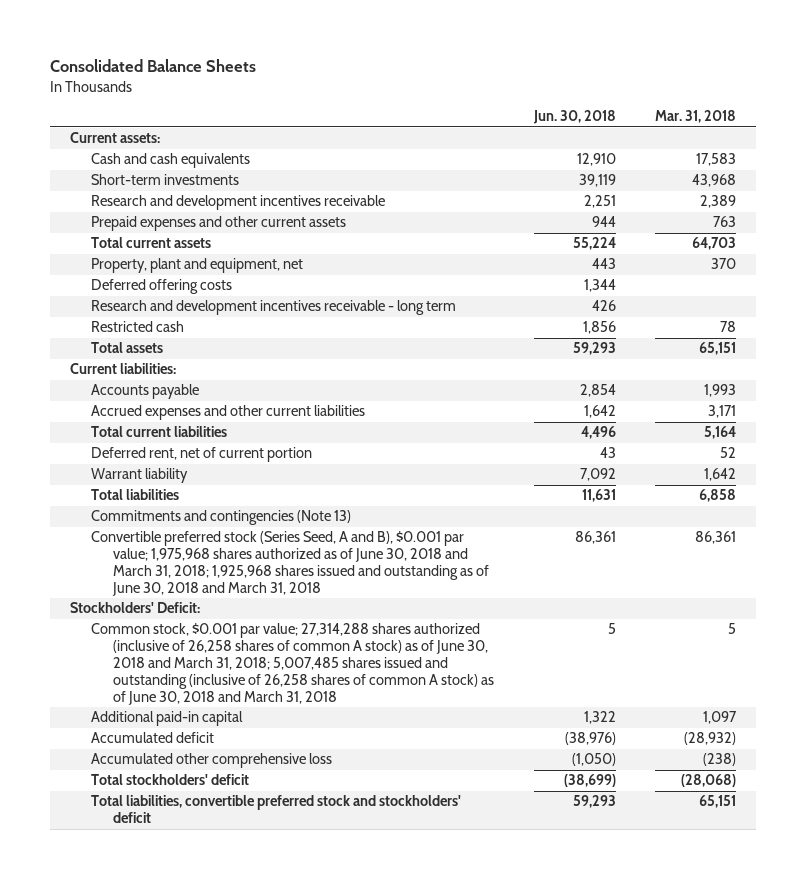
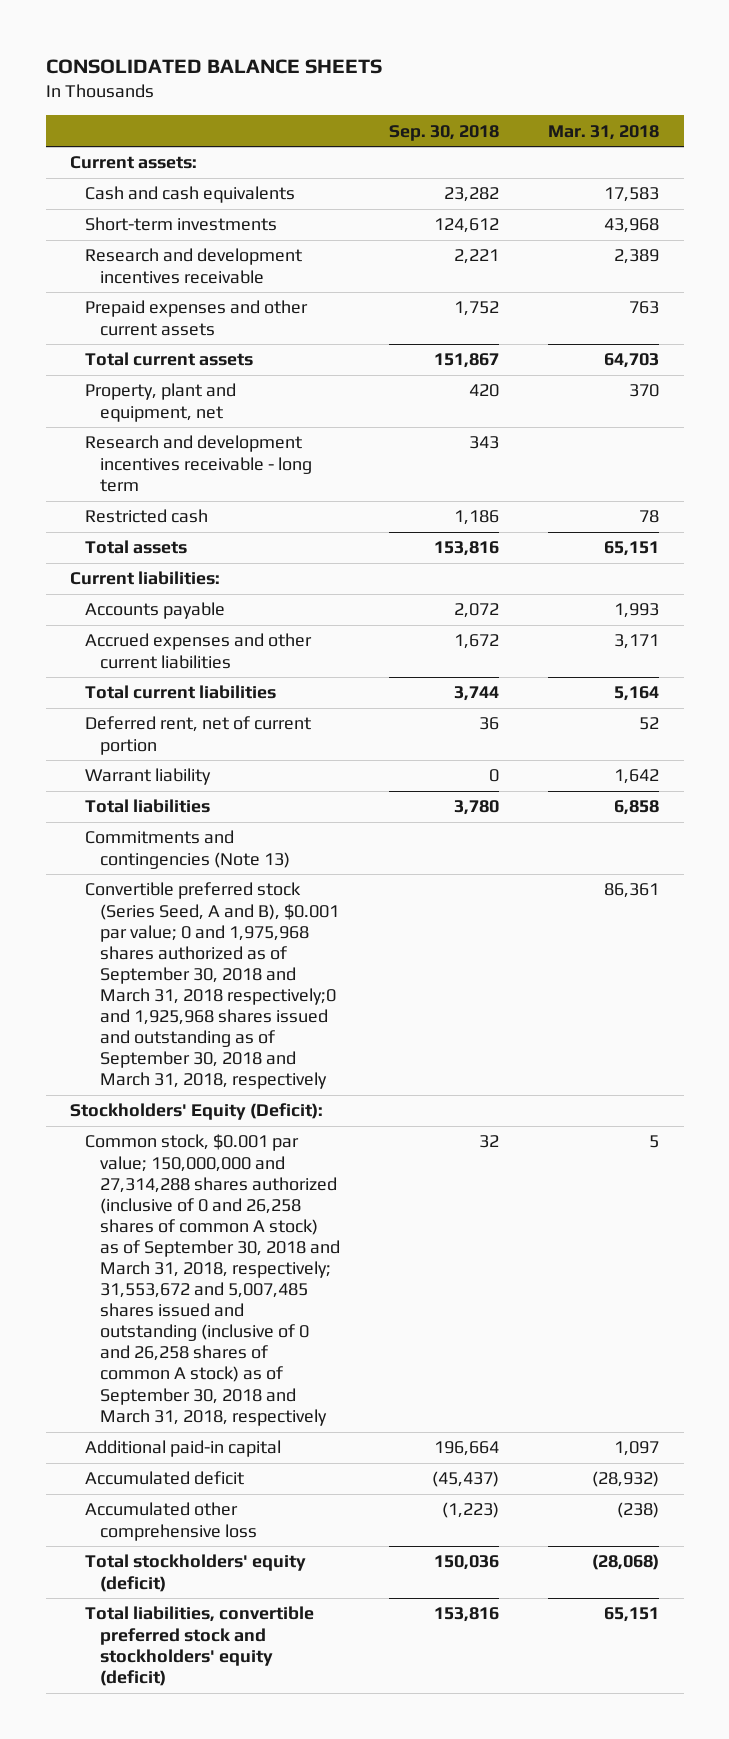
- Consolidated Balance Sheets
+ CONSOLIDATED BALANCE SHEETS
- | Jun. 30, 2018 | Mar. 31, 2018
+ | Sep. 30, 2018 | Mar. 31, 2018
- Deferred offering costs | 1,344 |
- Convertible preferred stock (Series Seed, A and B), $0.001 par value; 1,975,968 shares authorized as of June 30, 2018 and March 31, 2018; 1,925,968 shares issued and outstanding as of June 30, 2018 and March 31, 2018 | 86,361 | 86,361
- Stockholders' Deficit:
- Common stock, $0.001 par value; 27,314,288 shares authorized (inclusive of 26,258 shares of common A stock) as of June 30, 2018 and March 31, 2018; 5,007,485 shares issued and outstanding (inclusive of 26,258 shares of common A stock) as of June 30, 2018 and March 31, 2018 | 5 | 5
+ Convertible preferred stock (Series Seed, A and B), $0.001 par value; 0 and 1,975,968 shares authorized as of September 30, 2018 and March 31, 2018 respectively;0 and 1,925,968 shares issued and outstanding as of September 30, 2018 and March 31, 2018, respectively | | 86,361
+ Stockholders' Equity (Deficit):
+ Common stock, $0.001 par value; 150,000,000 and 27,314,288 shares authorized (inclusive of 0 and 26,258 shares of common A stock) as of September 30, 2018 and March 31, 2018, respectively; 31,553,672 and 5,007,485 shares issued and outstanding (inclusive of 0 and 26,258 shares of common A stock) as of September 30, 2018 and March 31, 2018, respectively | 32 | 5
- Total stockholders' deficit | (38,699) | (28,068)
- Total liabilities, convertible preferred stock and stockholders' deficit | 59,293 | 65,151
+ Total stockholders' equity (deficit) | 150,036 | (28,068)
+ Total liabilities, convertible preferred stock and stockholders' equity (deficit) | 153,816 | 65,151

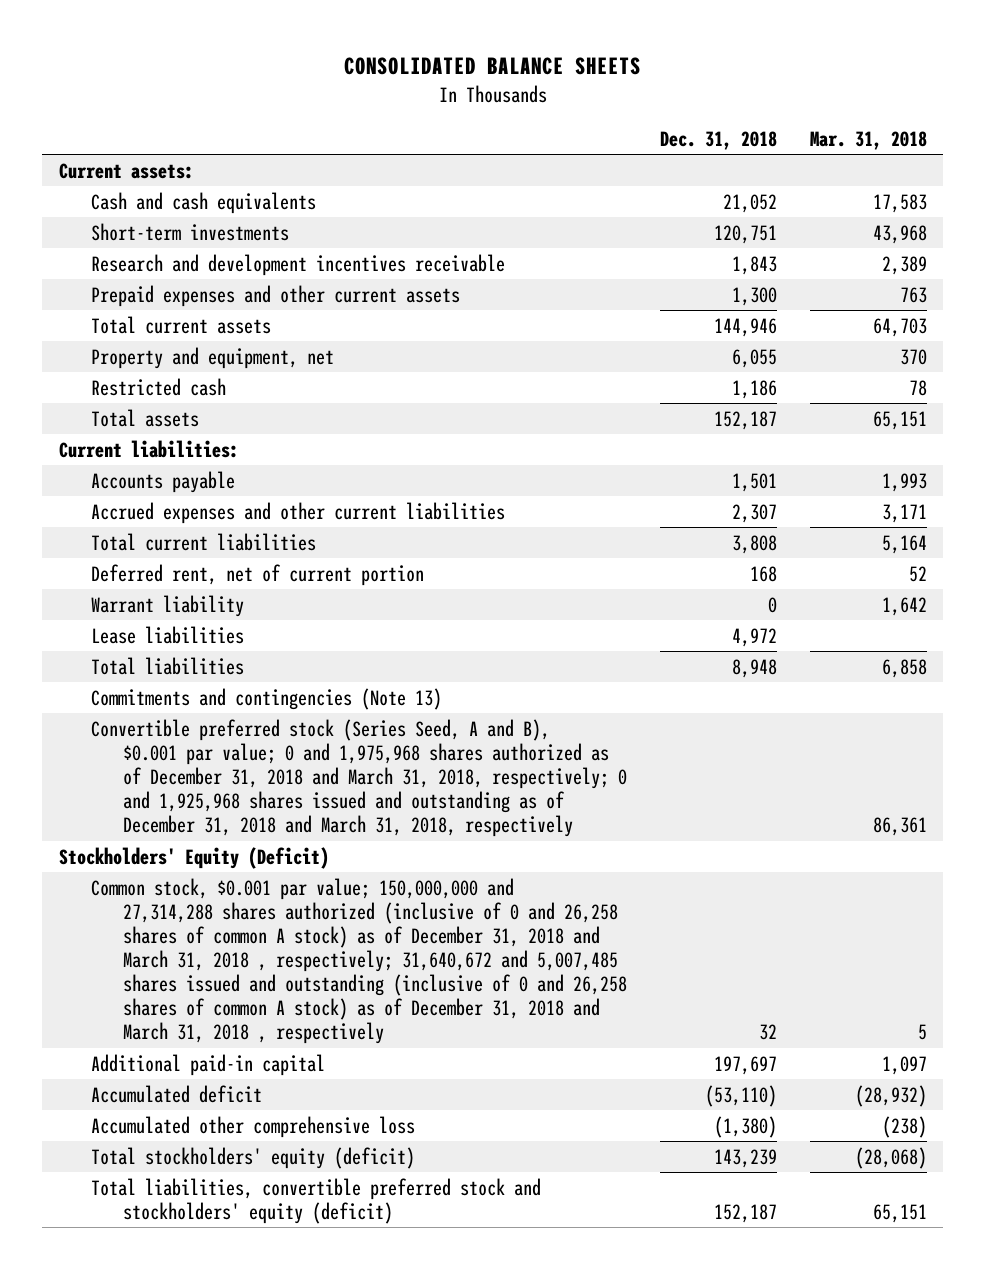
- | Sep. 30, 2018 | Mar. 31, 2018
+ | Dec. 31, 2018 | Mar. 31, 2018
- Property, plant and equipment, net | 420 | 370
- Research and development incentives receivable - long term | 343 |
+ Property and equipment, net | 6,055 | 370
+ Lease liabilities | 4,972 |
- Convertible preferred stock (Series Seed, A and B), $0.001 par value; 0 and 1,975,968 shares authorized as of September 30, 2018 and March 31, 2018 respectively;0 and 1,925,968 shares issued and outstanding as of September 30, 2018 and March 31, 2018, respectively | | 86,361
- Stockholders' Equity (Deficit):
- Common stock, $0.001 par value; 150,000,000 and 27,314,288 shares authorized (inclusive of 0 and 26,258 shares of common A stock) as of September 30, 2018 and March 31, 2018, respectively; 31,553,672 and 5,007,485 shares issued and outstanding (inclusive of 0 and 26,258 shares of common A stock) as of September 30, 2018 and March 31, 2018, respectively | 32 | 5
+ Convertible preferred stock (Series Seed, A and B), $0.001 par value; 0 and 1,975,968 shares authorized as of December 31, 2018 and March 31, 2018, respectively; 0 and 1,925,968 shares issued and outstanding as of December 31, 2018 and March 31, 2018, respectively | | 86,361
+ Stockholders' Equity (Deficit)
+ Common stock, $0.001 par value; 150,000,000 and 27,314,288 shares authorized (inclusive of 0 and 26,258 shares of common A stock) as of December 31, 2018 and March 31, 2018 , respectively; 31,640,672 and 5,007,485 shares issued and outstanding (inclusive of 0 and 26,258 shares of common A stock) as of December 31, 2018 and March 31, 2018 , respectively | 32 | 5

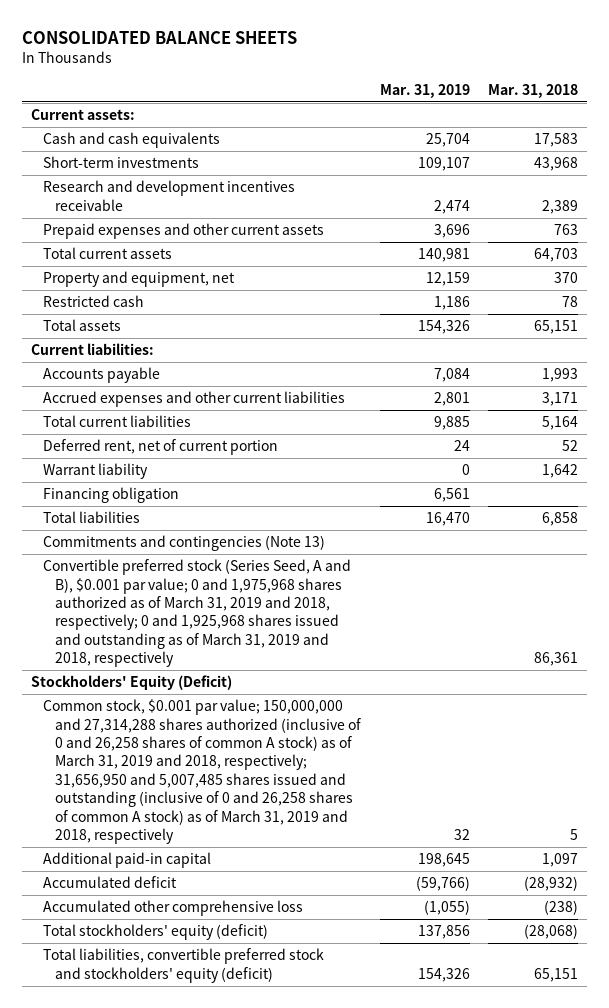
- | Dec. 31, 2018 | Mar. 31, 2018
+ | Mar. 31, 2019 | Mar. 31, 2018
- Lease liabilities | 4,972 |
+ Financing obligation | 6,561 |
- Convertible preferred stock (Series Seed, A and B), $0.001 par value; 0 and 1,975,968 shares authorized as of December 31, 2018 and March 31, 2018, respectively; 0 and 1,925,968 shares issued and outstanding as of December 31, 2018 and March 31, 2018, respectively | | 86,361
+ Convertible preferred stock (Series Seed, A and B), $0.001 par value; 0 and 1,975,968 shares authorized as of March 31, 2019 and 2018, respectively; 0 and 1,925,968 shares issued and outstanding as of March 31, 2019 and 2018, respectively | | 86,361
- Common stock, $0.001 par value; 150,000,000 and 27,314,288 shares authorized (inclusive of 0 and 26,258 shares of common A stock) as of December 31, 2018 and March 31, 2018 , respectively; 31,640,672 and 5,007,485 shares issued and outstanding (inclusive of 0 and 26,258 shares of common A stock) as of December 31, 2018 and March 31, 2018 , respectively | 32 | 5
+ Common stock, $0.001 par value; 150,000,000 and 27,314,288 shares authorized (inclusive of 0 and 26,258 shares of common A stock) as of March 31, 2019 and 2018, respectively; 31,656,950 and 5,007,485 shares issued and outstanding (inclusive of 0 and 26,258 shares of common A stock) as of March 31, 2019 and 2018, respectively | 32 | 5

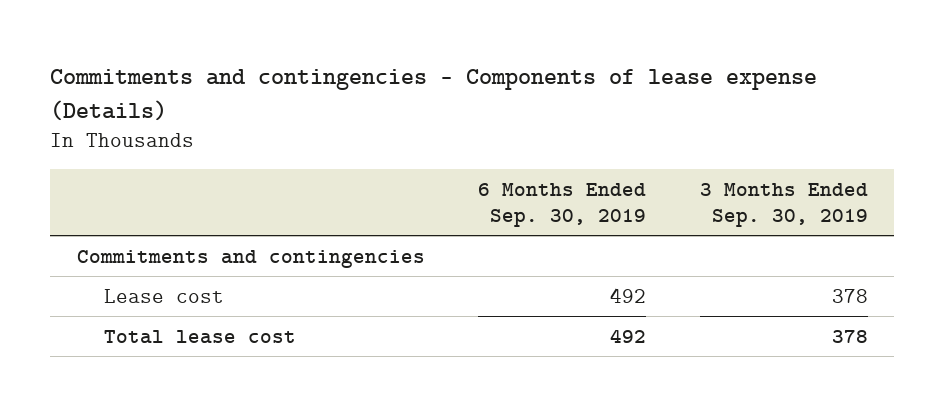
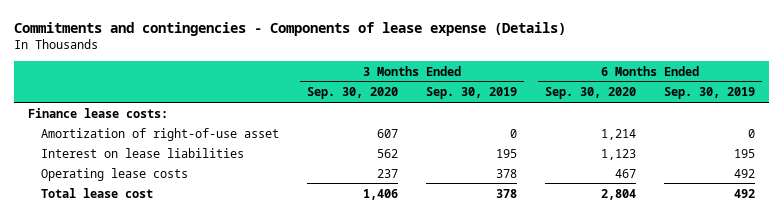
- | 6 Months Ended Sep. 30, 2019 | 3 Months Ended Sep. 30, 2019
+ | 3 Months Ended Sep. 30, 2020 | 3 Months Ended Sep. 30, 2019 | 6 Months Ended Sep. 30, 2020 | 6 Months Ended Sep. 30, 2019
- Commitments and contingencies
- Lease cost | 492 | 378
+ Finance lease costs:
+ Amortization of right-of-use asset | 607 | 0 | 1,214 | 0
+ Interest on lease liabilities | 562 | 195 | 1,123 | 195
+ Operating lease costs | 237 | 378 | 467 | 492

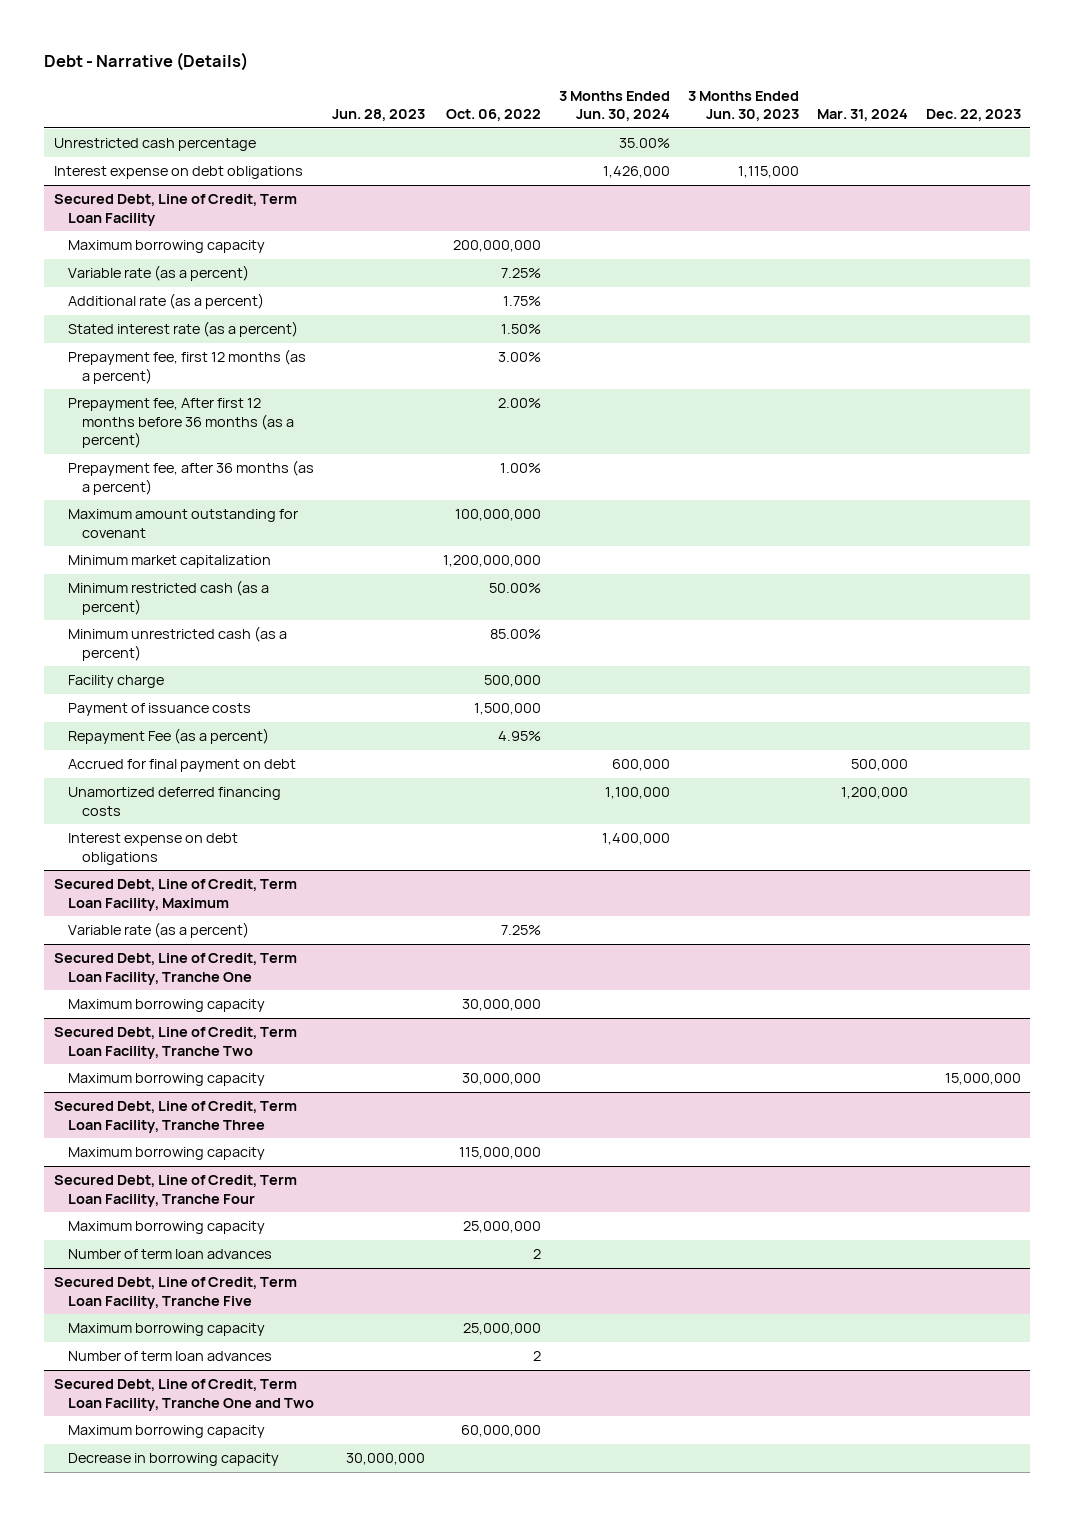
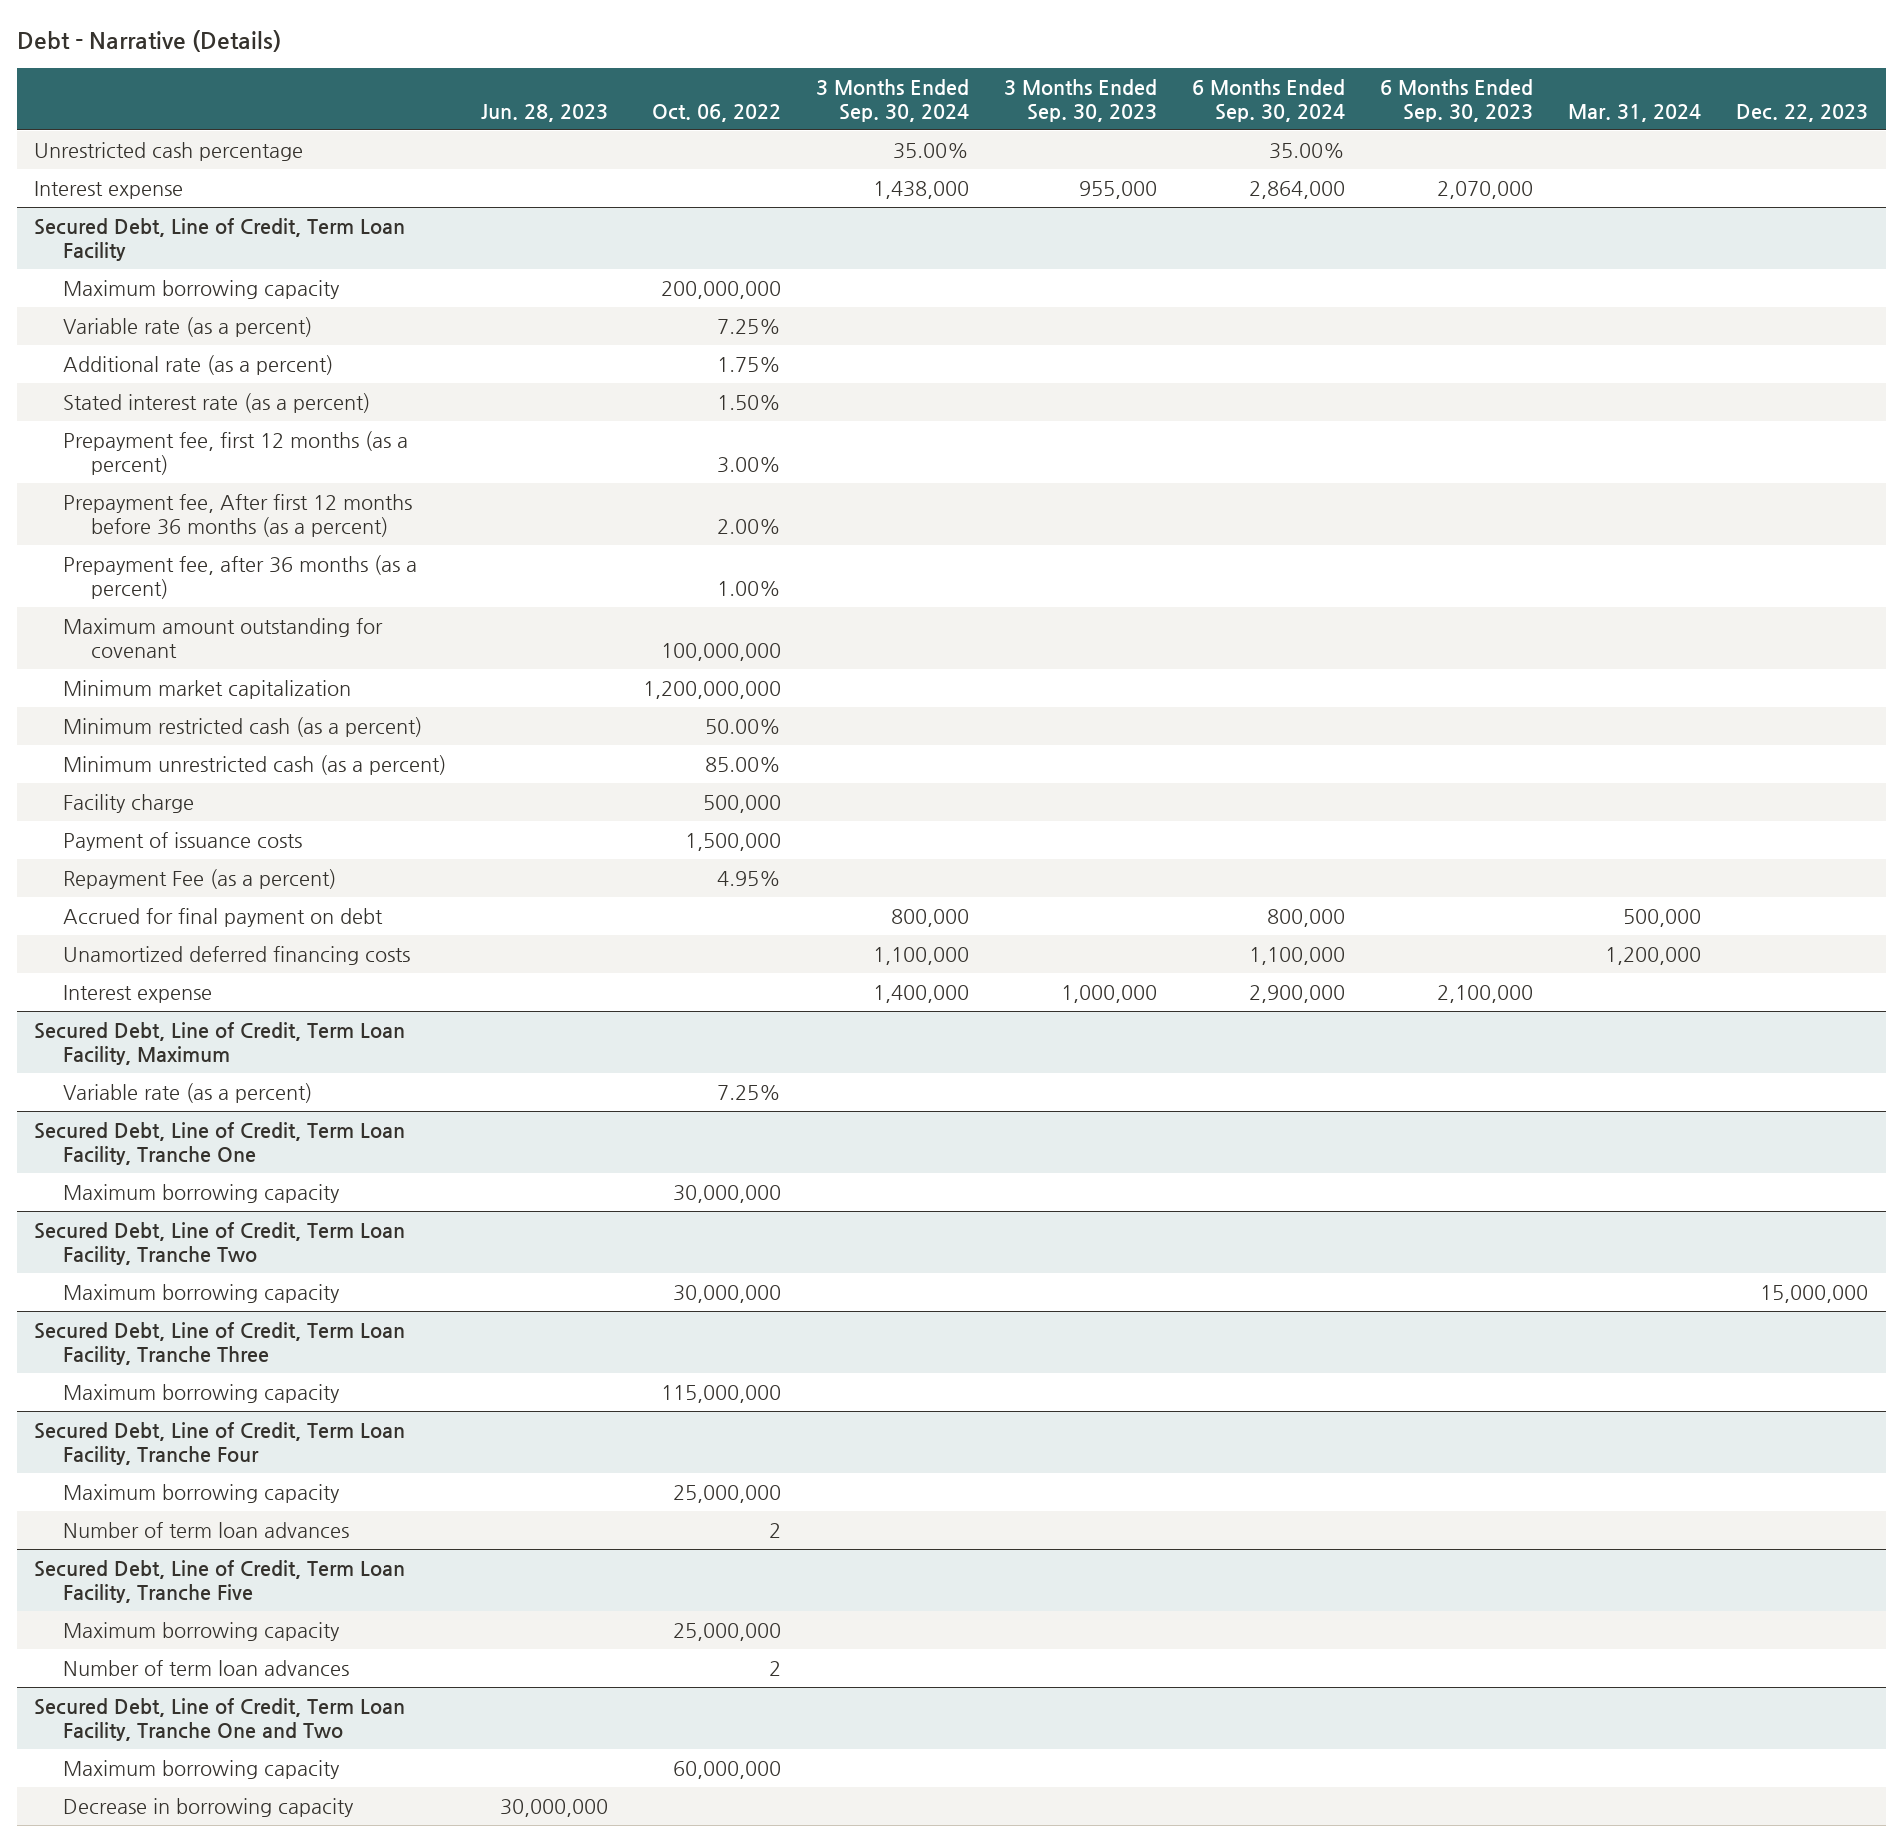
- | Jun. 28, 2023 | Oct. 06, 2022 | 3 Months Ended Jun. 30, 2024 | 3 Months Ended Jun. 30, 2023 | Mar. 31, 2024 | Dec. 22, 2023
+ | Jun. 28, 2023 | Oct. 06, 2022 | 3 Months Ended Sep. 30, 2024 | 3 Months Ended Sep. 30, 2023 | 6 Months Ended Sep. 30, 2024 | 6 Months Ended Sep. 30, 2023 | Mar. 31, 2024 | Dec. 22, 2023
- Interest expense on debt obligations | | | 1,426,000 | 1,115,000 | |
+ Interest expense | | | 1,438,000 | 955,000 | 2,864,000 | 2,070,000 | |
@ Secured Debt, Line of Credit, Term Loan Facility
- Interest expense on debt obligations | | | 1,400,000 | | |
+ Interest expense | | | 1,400,000 | 1,000,000 | 2,900,000 | 2,100,000 | |

